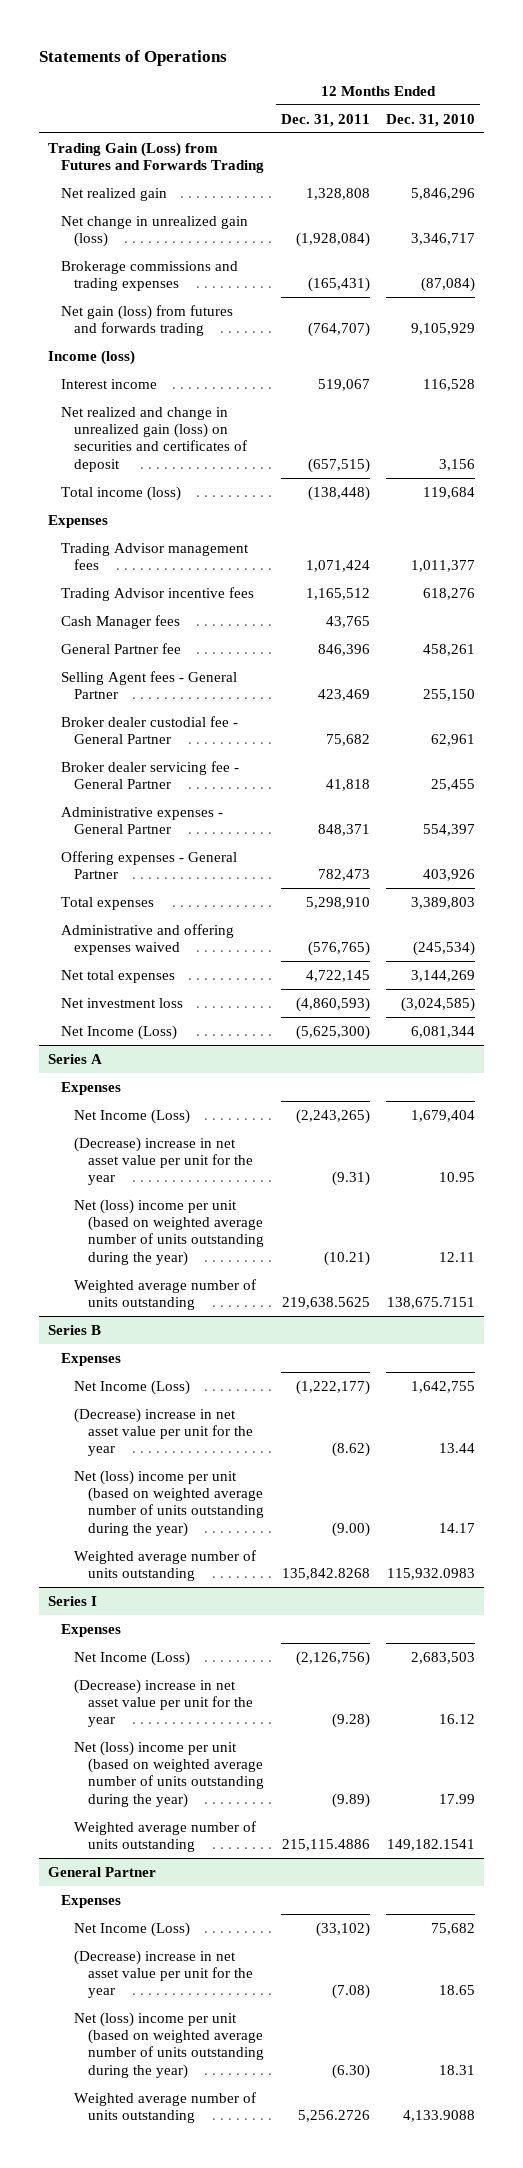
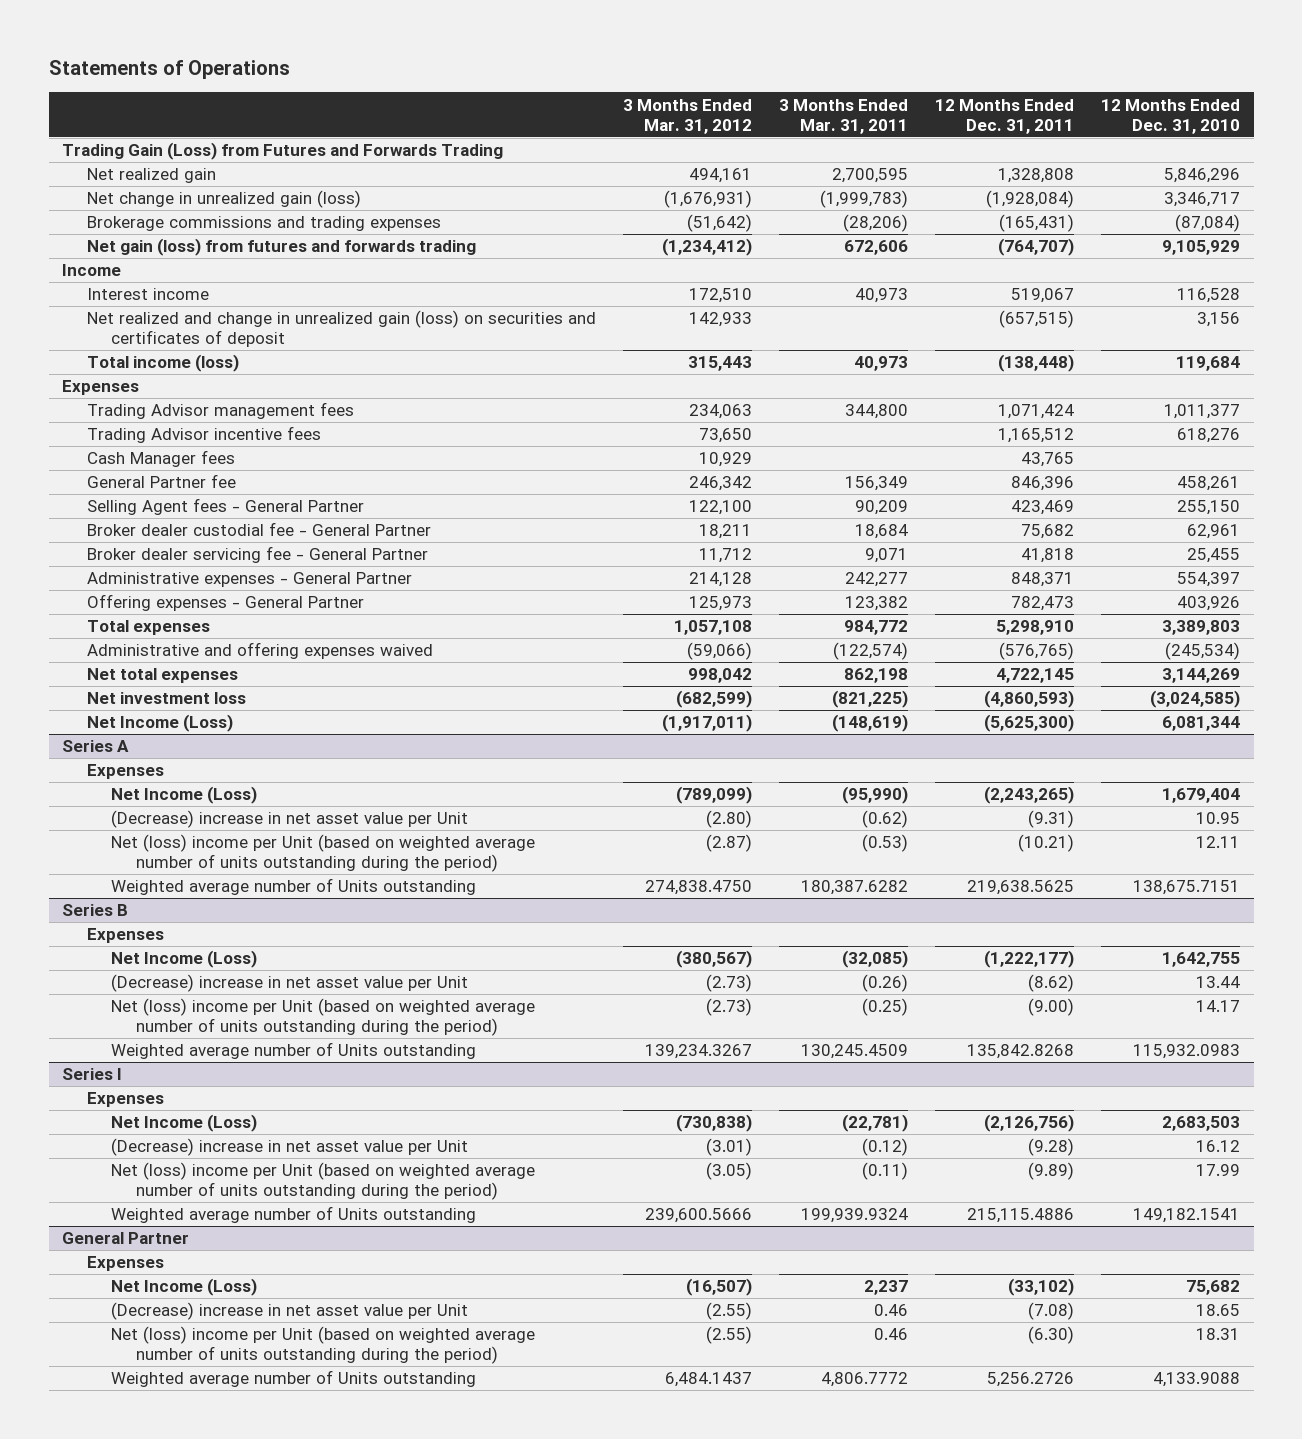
- | 12 Months Ended Dec. 31, 2011 | 12 Months Ended Dec. 31, 2010
+ | 3 Months Ended Mar. 31, 2012 | 3 Months Ended Mar. 31, 2011 | 12 Months Ended Dec. 31, 2011 | 12 Months Ended Dec. 31, 2010
- Income (loss)
+ Income
@ Series A
- (Decrease) increase in net asset value per unit for the year | (9.31) | 10.95
- Net (loss) income per unit (based on weighted average number of units outstanding during the year) | (10.21) | 12.11
- Weighted average number of units outstanding | 219,638.5625 | 138,675.7151
+ (Decrease) increase in net asset value per Unit | (2.80) | (0.62) | (9.31) | 10.95
+ Net (loss) income per Unit (based on weighted average number of units outstanding during the period) | (2.87) | (0.53) | (10.21) | 12.11
+ Weighted average number of Units outstanding | 274,838.4750 | 180,387.6282 | 219,638.5625 | 138,675.7151
@ Series B
- (Decrease) increase in net asset value per unit for the year | (8.62) | 13.44
- Net (loss) income per unit (based on weighted average number of units outstanding during the year) | (9.00) | 14.17
- Weighted average number of units outstanding | 135,842.8268 | 115,932.0983
+ (Decrease) increase in net asset value per Unit | (2.73) | (0.26) | (8.62) | 13.44
+ Net (loss) income per Unit (based on weighted average number of units outstanding during the period) | (2.73) | (0.25) | (9.00) | 14.17
+ Weighted average number of Units outstanding | 139,234.3267 | 130,245.4509 | 135,842.8268 | 115,932.0983
@ Series I
- (Decrease) increase in net asset value per unit for the year | (9.28) | 16.12
- Net (loss) income per unit (based on weighted average number of units outstanding during the year) | (9.89) | 17.99
- Weighted average number of units outstanding | 215,115.4886 | 149,182.1541
+ (Decrease) increase in net asset value per Unit | (3.01) | (0.12) | (9.28) | 16.12
+ Net (loss) income per Unit (based on weighted average number of units outstanding during the period) | (3.05) | (0.11) | (9.89) | 17.99
+ Weighted average number of Units outstanding | 239,600.5666 | 199,939.9324 | 215,115.4886 | 149,182.1541
@ General Partner
- (Decrease) increase in net asset value per unit for the year | (7.08) | 18.65
- Net (loss) income per unit (based on weighted average number of units outstanding during the year) | (6.30) | 18.31
- Weighted average number of units outstanding | 5,256.2726 | 4,133.9088
+ (Decrease) increase in net asset value per Unit | (2.55) | 0.46 | (7.08) | 18.65
+ Net (loss) income per Unit (based on weighted average number of units outstanding during the period) | (2.55) | 0.46 | (6.30) | 18.31
+ Weighted average number of Units outstanding | 6,484.1437 | 4,806.7772 | 5,256.2726 | 4,133.9088

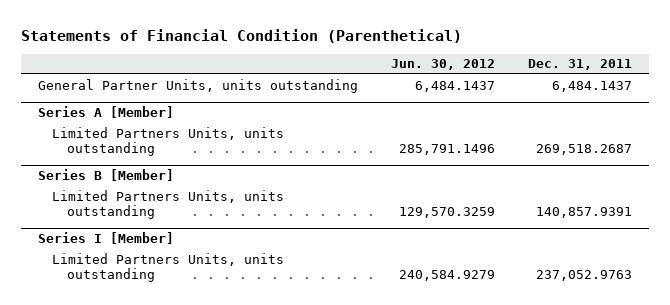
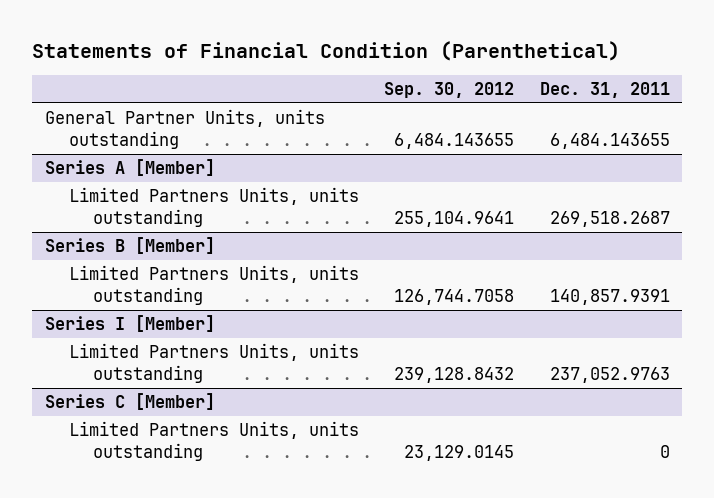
- | Jun. 30, 2012 | Dec. 31, 2011
+ | Sep. 30, 2012 | Dec. 31, 2011
- General Partner Units, units outstanding | 6,484.1437 | 6,484.1437
+ General Partner Units, units outstanding | 6,484.143655 | 6,484.143655
+ Series C [Member]
+ Limited Partners Units, units outstanding | 23,129.0145 | 0

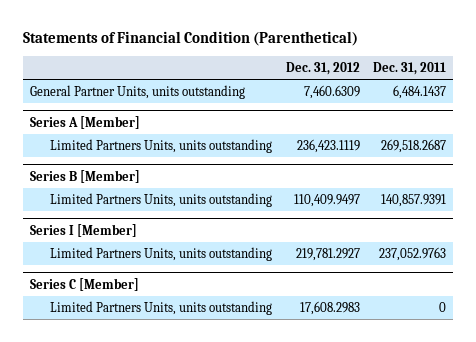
- | Sep. 30, 2012 | Dec. 31, 2011
+ | Dec. 31, 2012 | Dec. 31, 2011
- General Partner Units, units outstanding | 6,484.143655 | 6,484.143655
+ General Partner Units, units outstanding | 7,460.6309 | 6,484.1437

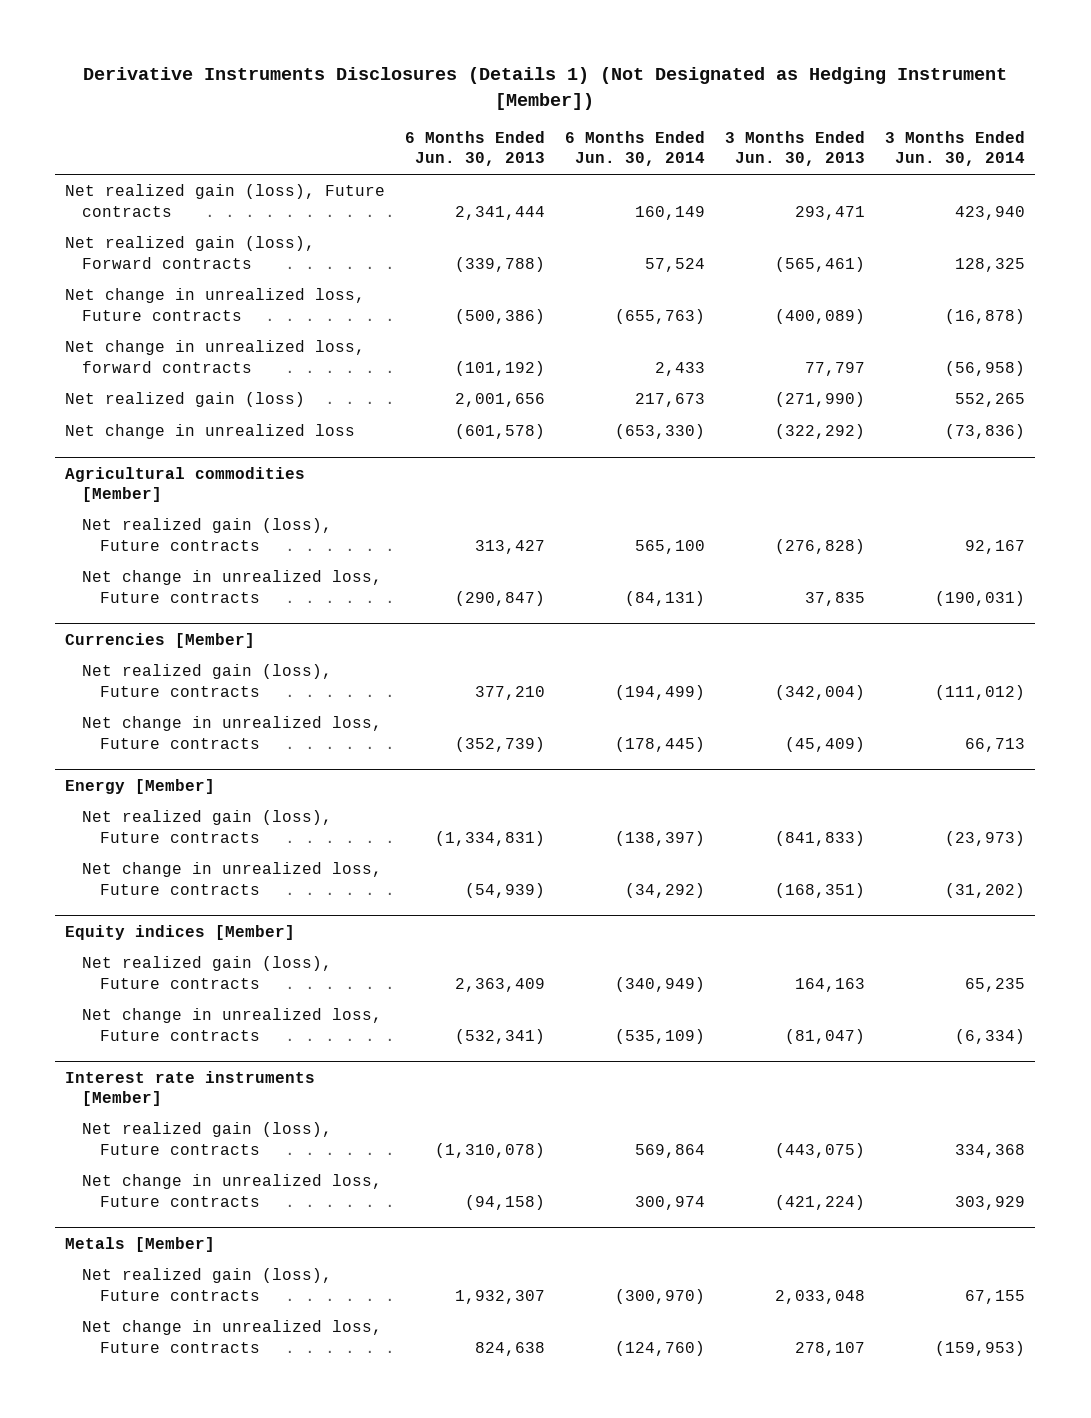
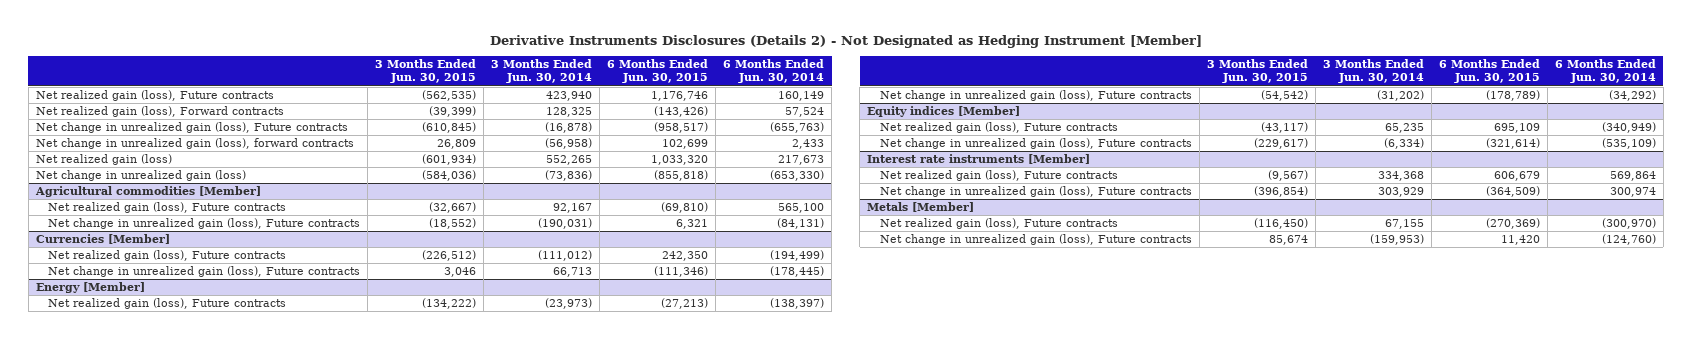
- Derivative Instruments Disclosures (Details 1) (Not Designated as Hedging Instrument [Member])
+ Derivative Instruments Disclosures (Details 2) - Not Designated as Hedging Instrument [Member]
- | 6 Months Ended Jun. 30, 2013 | 6 Months Ended Jun. 30, 2014 | 3 Months Ended Jun. 30, 2013 | 3 Months Ended Jun. 30, 2014
+ | 3 Months Ended Jun. 30, 2015 | 3 Months Ended Jun. 30, 2014 | 6 Months Ended Jun. 30, 2015 | 6 Months Ended Jun. 30, 2014
- Net change in unrealized loss, Future contracts | (500,386) | (655,763) | (400,089) | (16,878)
- Net change in unrealized loss, forward contracts | (101,192) | 2,433 | 77,797 | (56,958)
+ Net change in unrealized gain (loss), Future contracts | (610,845) | (16,878) | (958,517) | (655,763)
+ Net change in unrealized gain (loss), forward contracts | 26,809 | (56,958) | 102,699 | 2,433
- Net change in unrealized loss | (601,578) | (653,330) | (322,292) | (73,836)
+ Net change in unrealized gain (loss) | (584,036) | (73,836) | (855,818) | (653,330)
@ Agricultural commodities [Member]
- Net change in unrealized loss, Future contracts | (290,847) | (84,131) | 37,835 | (190,031)
+ Net change in unrealized gain (loss), Future contracts | (18,552) | (190,031) | 6,321 | (84,131)
@ Currencies [Member]
- Net change in unrealized loss, Future contracts | (352,739) | (178,445) | (45,409) | 66,713
+ Net change in unrealized gain (loss), Future contracts | 3,046 | 66,713 | (111,346) | (178,445)
@ Energy [Member]
- Net change in unrealized loss, Future contracts | (54,939) | (34,292) | (168,351) | (31,202)
+ Net change in unrealized gain (loss), Future contracts | (54,542) | (31,202) | (178,789) | (34,292)
@ Equity indices [Member]
- Net change in unrealized loss, Future contracts | (532,341) | (535,109) | (81,047) | (6,334)
+ Net change in unrealized gain (loss), Future contracts | (229,617) | (6,334) | (321,614) | (535,109)
@ Interest rate instruments [Member]
- Net change in unrealized loss, Future contracts | (94,158) | 300,974 | (421,224) | 303,929
+ Net change in unrealized gain (loss), Future contracts | (396,854) | 303,929 | (364,509) | 300,974
@ Metals [Member]
- Net change in unrealized loss, Future contracts | 824,638 | (124,760) | 278,107 | (159,953)
+ Net change in unrealized gain (loss), Future contracts | 85,674 | (159,953) | 11,420 | (124,760)

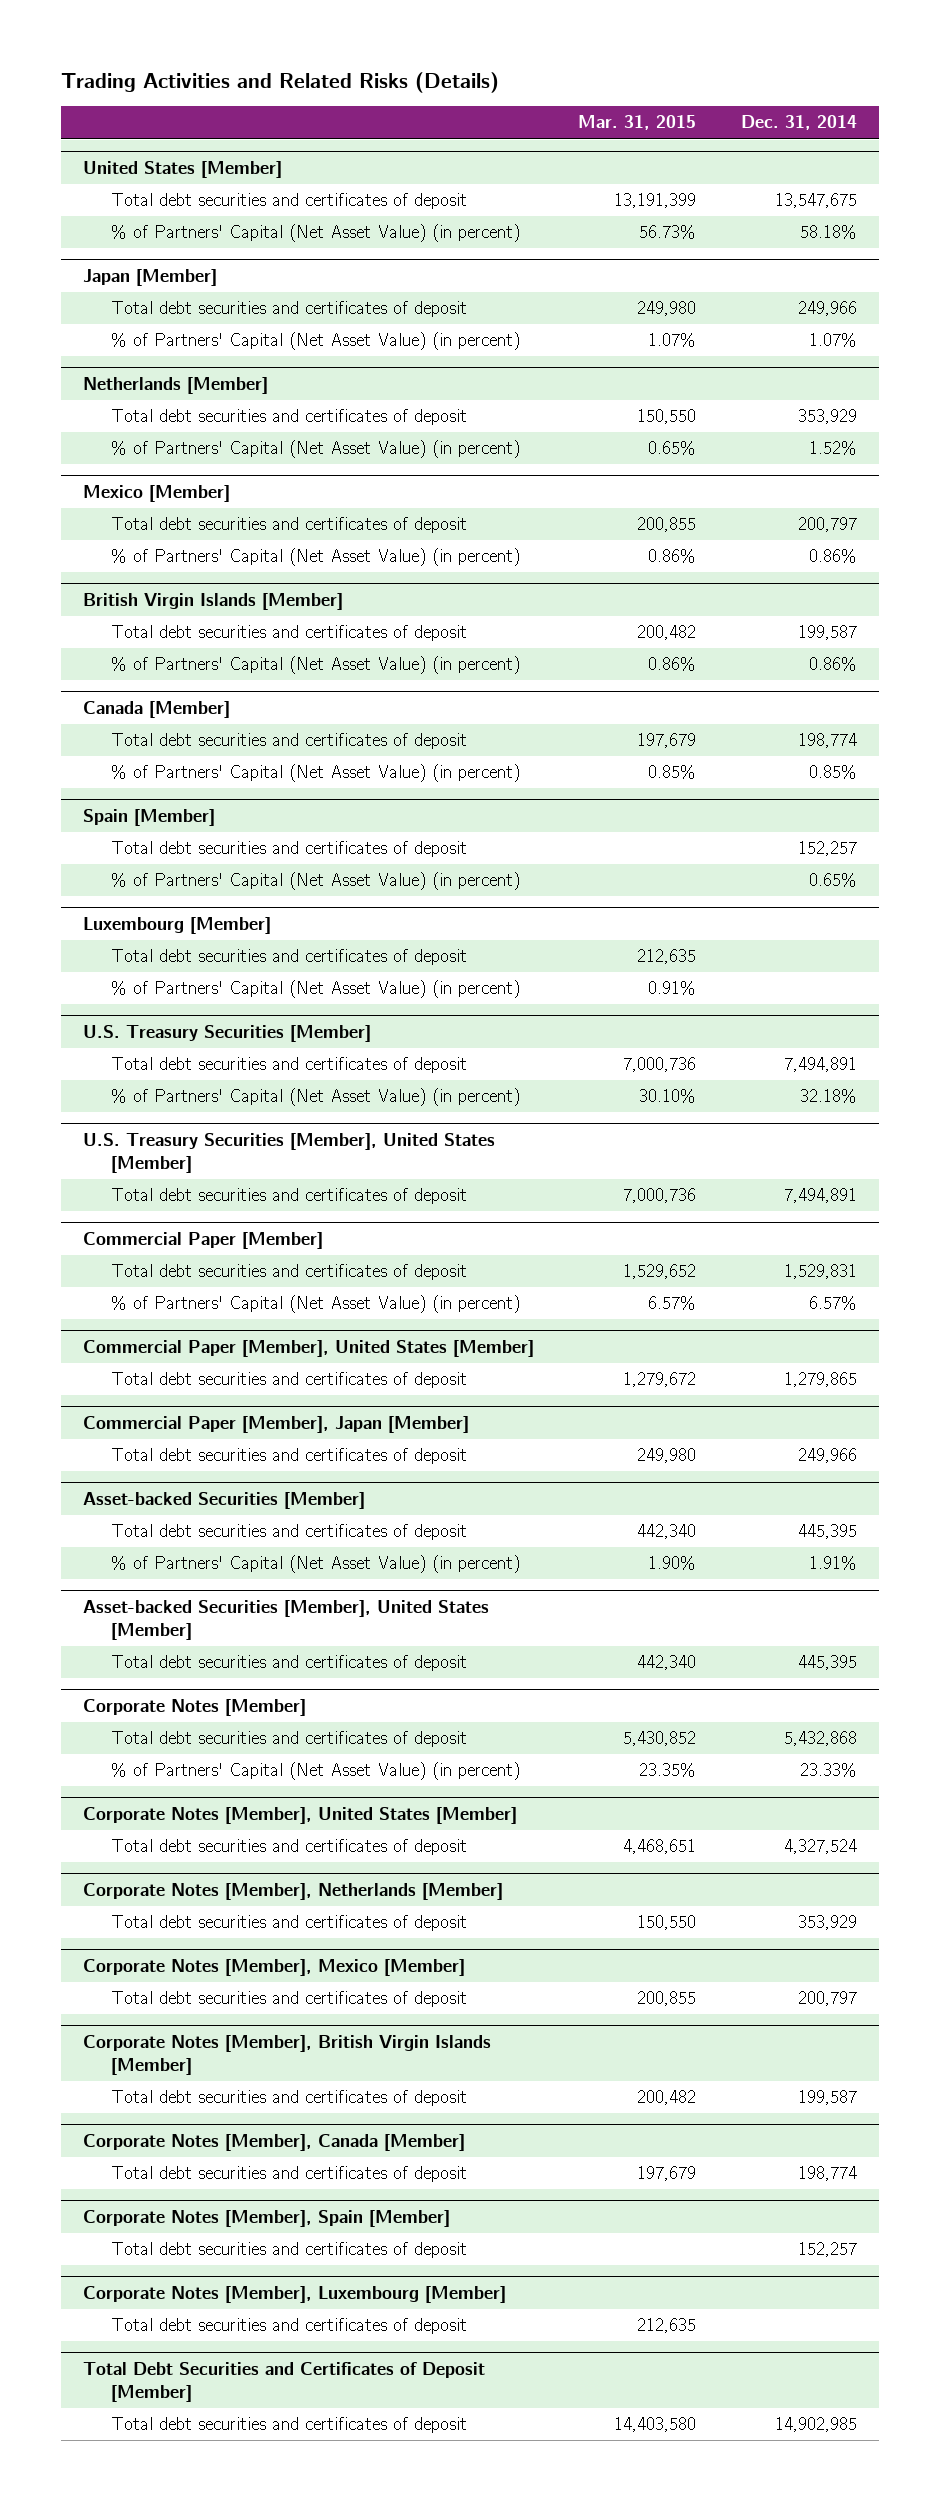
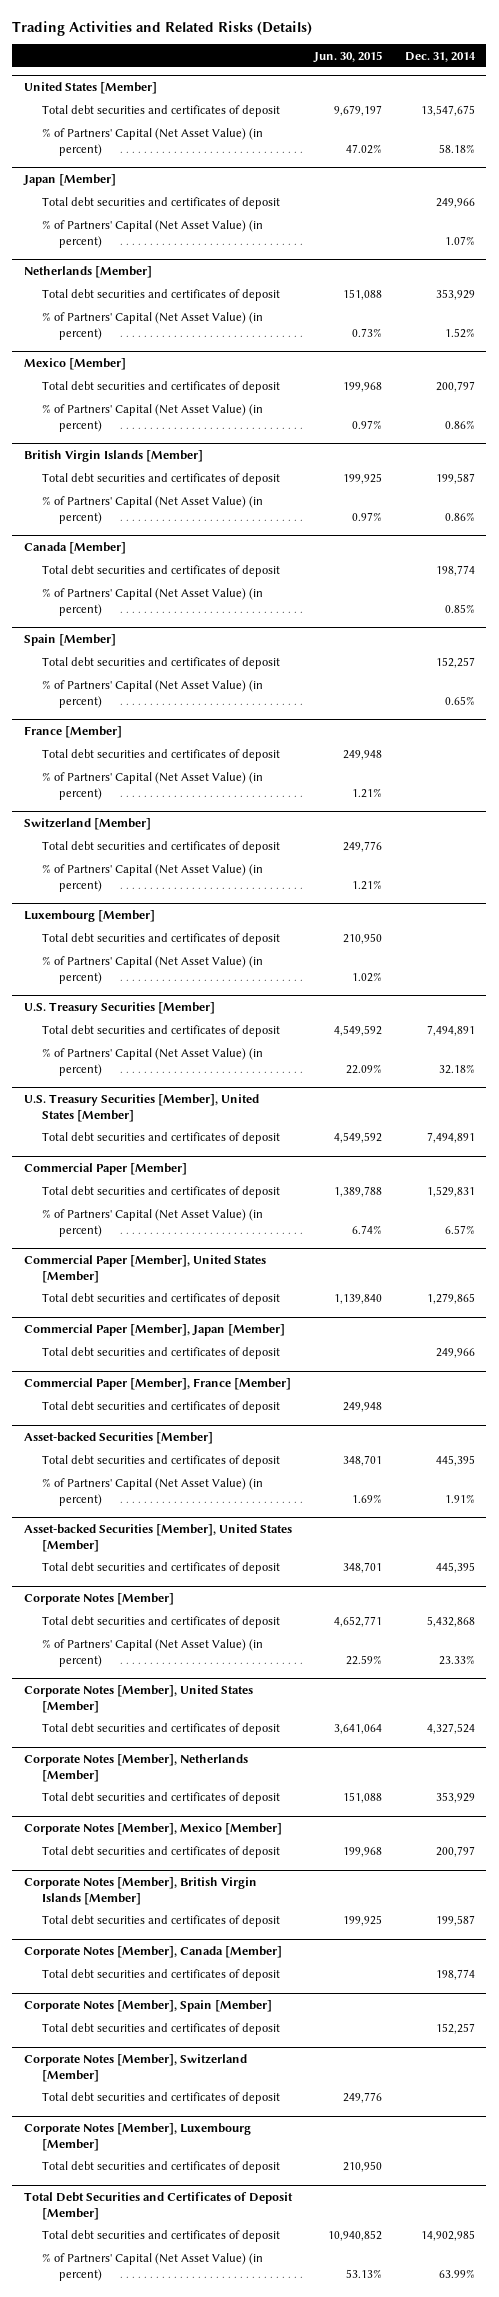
- | Mar. 31, 2015 | Dec. 31, 2014
+ | Jun. 30, 2015 | Dec. 31, 2014
+ France [Member]
+ Total debt securities and certificates of deposit | 249,948 |
+ % of Partners' Capital (Net Asset Value) (in percent) | 1.21% |
+ Switzerland [Member]
+ Total debt securities and certificates of deposit | 249,776 |
+ % of Partners' Capital (Net Asset Value) (in percent) | 1.21% |
+ Commercial Paper [Member], France [Member]
+ Total debt securities and certificates of deposit | 249,948 |
+ Corporate Notes [Member], Switzerland [Member]
+ Total debt securities and certificates of deposit | 249,776 |
@ Total Debt Securities and Certificates of Deposit [Member]
+ % of Partners' Capital (Net Asset Value) (in percent) | 53.13% | 63.99%

